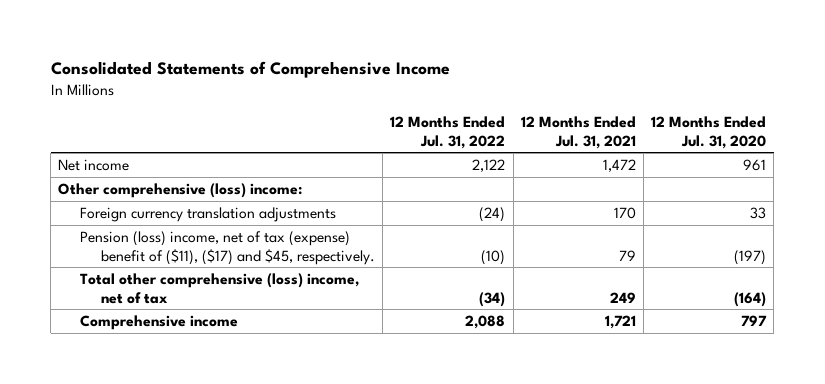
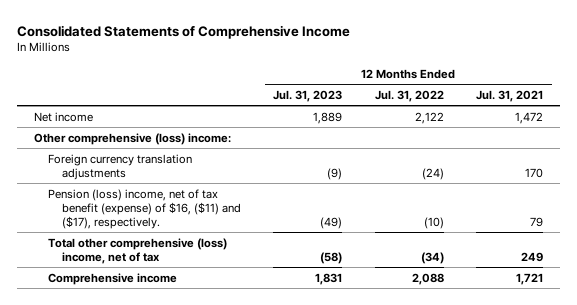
- | 12 Months Ended Jul. 31, 2022 | 12 Months Ended Jul. 31, 2021 | 12 Months Ended Jul. 31, 2020
+ | 12 Months Ended Jul. 31, 2023 | 12 Months Ended Jul. 31, 2022 | 12 Months Ended Jul. 31, 2021
- Pension (loss) income, net of tax (expense) benefit of ($11), ($17) and $45, respectively. | (10) | 79 | (197)
+ Pension (loss) income, net of tax benefit (expense) of $16, ($11) and ($17), respectively. | (49) | (10) | 79

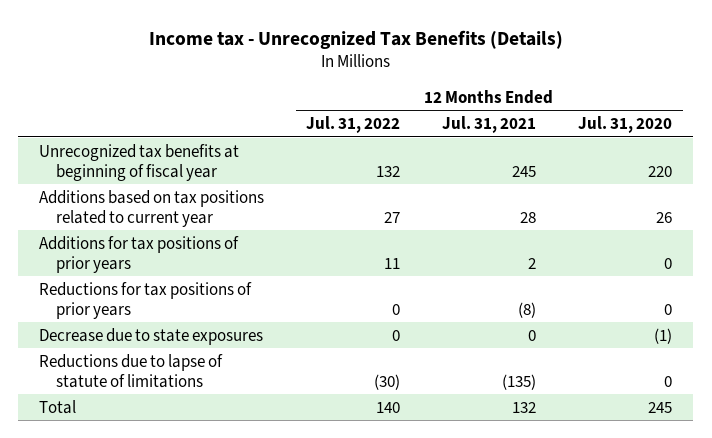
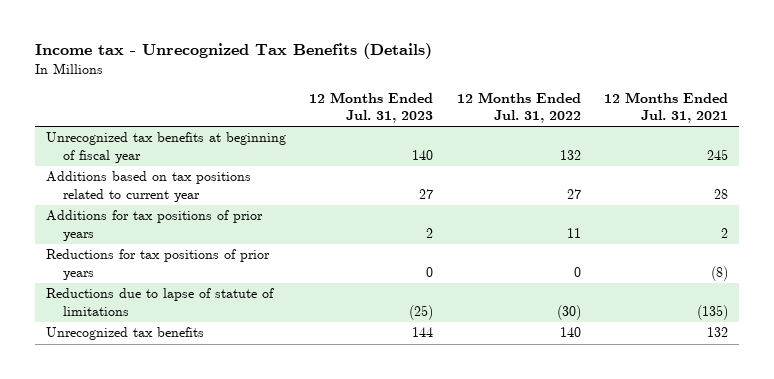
- | 12 Months Ended Jul. 31, 2022 | 12 Months Ended Jul. 31, 2021 | 12 Months Ended Jul. 31, 2020
+ | 12 Months Ended Jul. 31, 2023 | 12 Months Ended Jul. 31, 2022 | 12 Months Ended Jul. 31, 2021
- Decrease due to state exposures | 0 | 0 | (1)
- Total | 140 | 132 | 245
+ Unrecognized tax benefits | 144 | 140 | 132

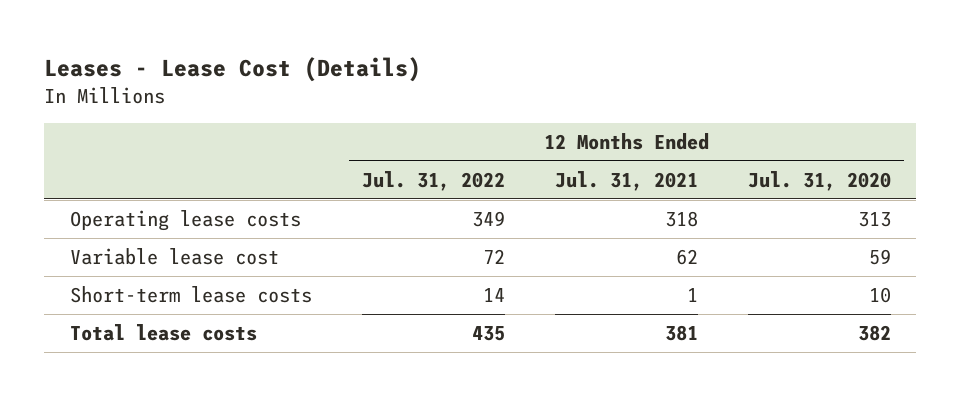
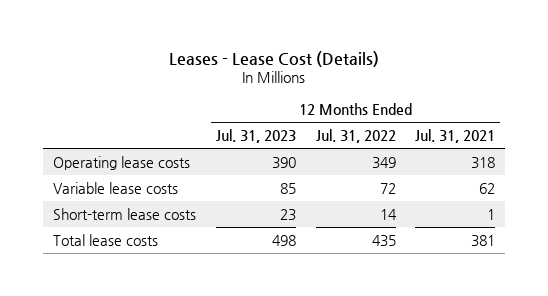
- | 12 Months Ended Jul. 31, 2022 | 12 Months Ended Jul. 31, 2021 | 12 Months Ended Jul. 31, 2020
+ | 12 Months Ended Jul. 31, 2023 | 12 Months Ended Jul. 31, 2022 | 12 Months Ended Jul. 31, 2021
- Variable lease cost | 72 | 62 | 59
+ Variable lease costs | 85 | 72 | 62

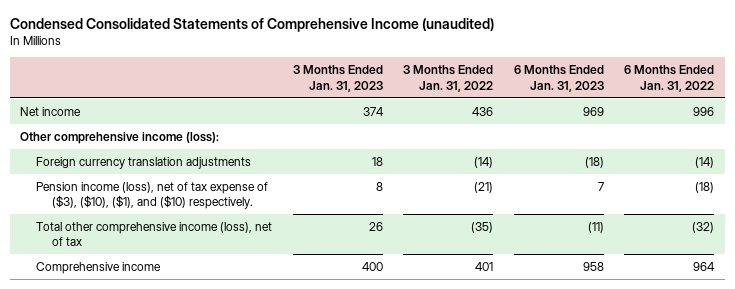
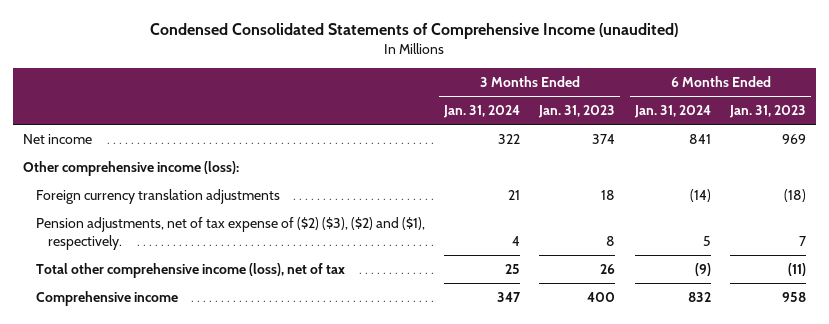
- | 3 Months Ended Jan. 31, 2023 | 3 Months Ended Jan. 31, 2022 | 6 Months Ended Jan. 31, 2023 | 6 Months Ended Jan. 31, 2022
+ | 3 Months Ended Jan. 31, 2024 | 3 Months Ended Jan. 31, 2023 | 6 Months Ended Jan. 31, 2024 | 6 Months Ended Jan. 31, 2023
- Pension income (loss), net of tax expense of ($3), ($10), ($1), and ($10) respectively. | 8 | (21) | 7 | (18)
+ Pension adjustments, net of tax expense of ($2) ($3), ($2) and ($1), respectively. | 4 | 8 | 5 | 7

